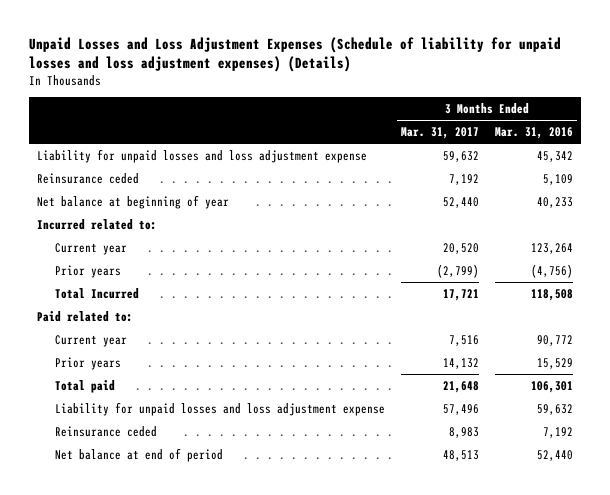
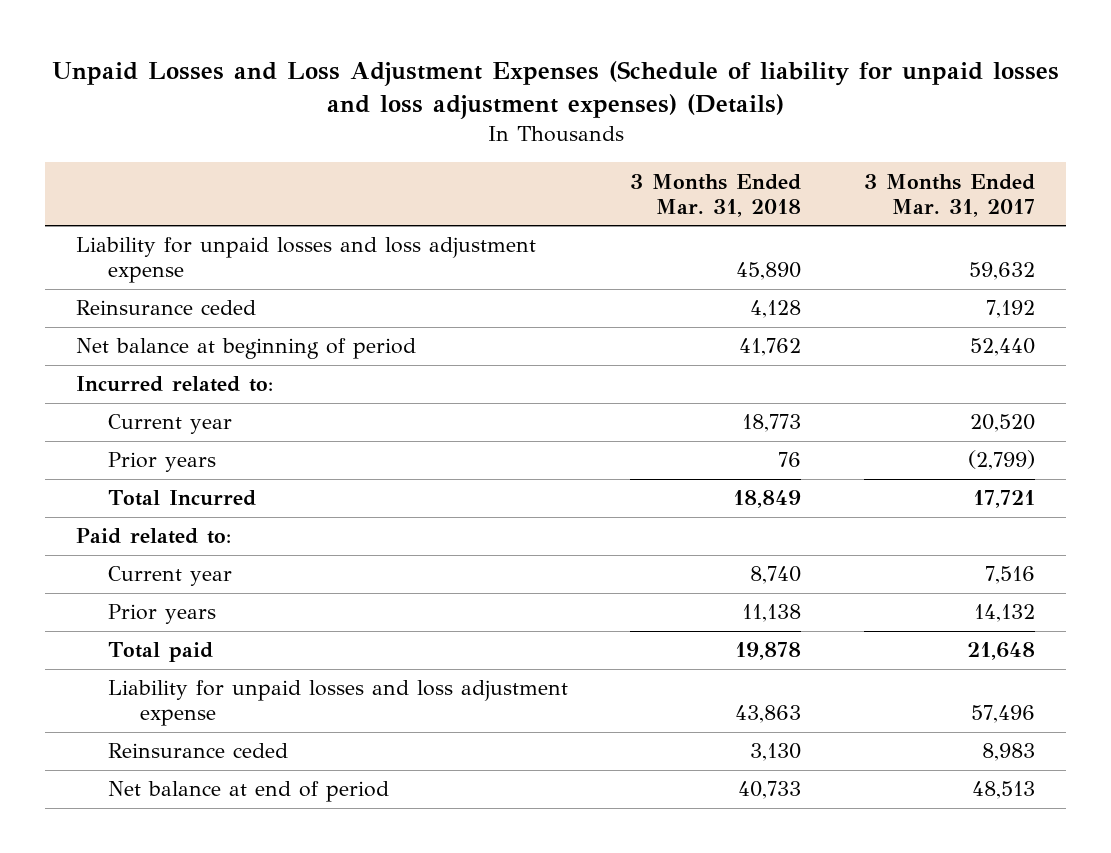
- | 3 Months Ended Mar. 31, 2017 | 3 Months Ended Mar. 31, 2016
+ | 3 Months Ended Mar. 31, 2018 | 3 Months Ended Mar. 31, 2017
- Net balance at beginning of year | 52,440 | 40,233
+ Net balance at beginning of period | 41,762 | 52,440

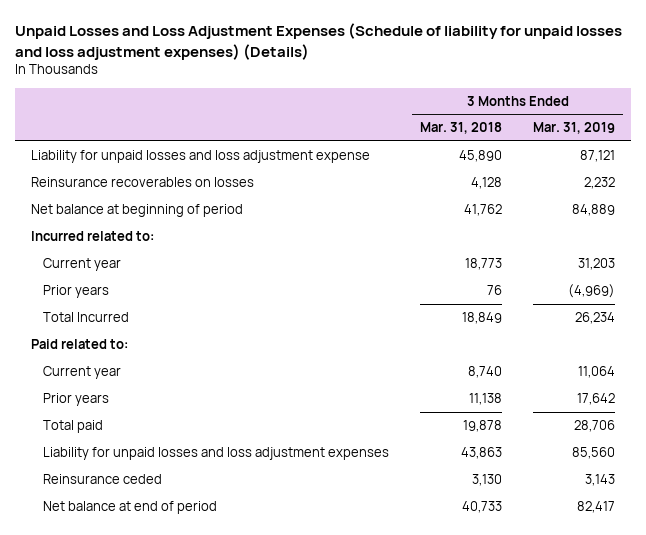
- | 3 Months Ended Mar. 31, 2018 | 3 Months Ended Mar. 31, 2017
+ | 3 Months Ended Mar. 31, 2018 | 3 Months Ended Mar. 31, 2019
- Reinsurance ceded | 4,128 | 7,192
+ Reinsurance recoverables on losses | 4,128 | 2,232
- Liability for unpaid losses and loss adjustment expense | 43,863 | 57,496
+ Liability for unpaid losses and loss adjustment expenses | 43,863 | 85,560

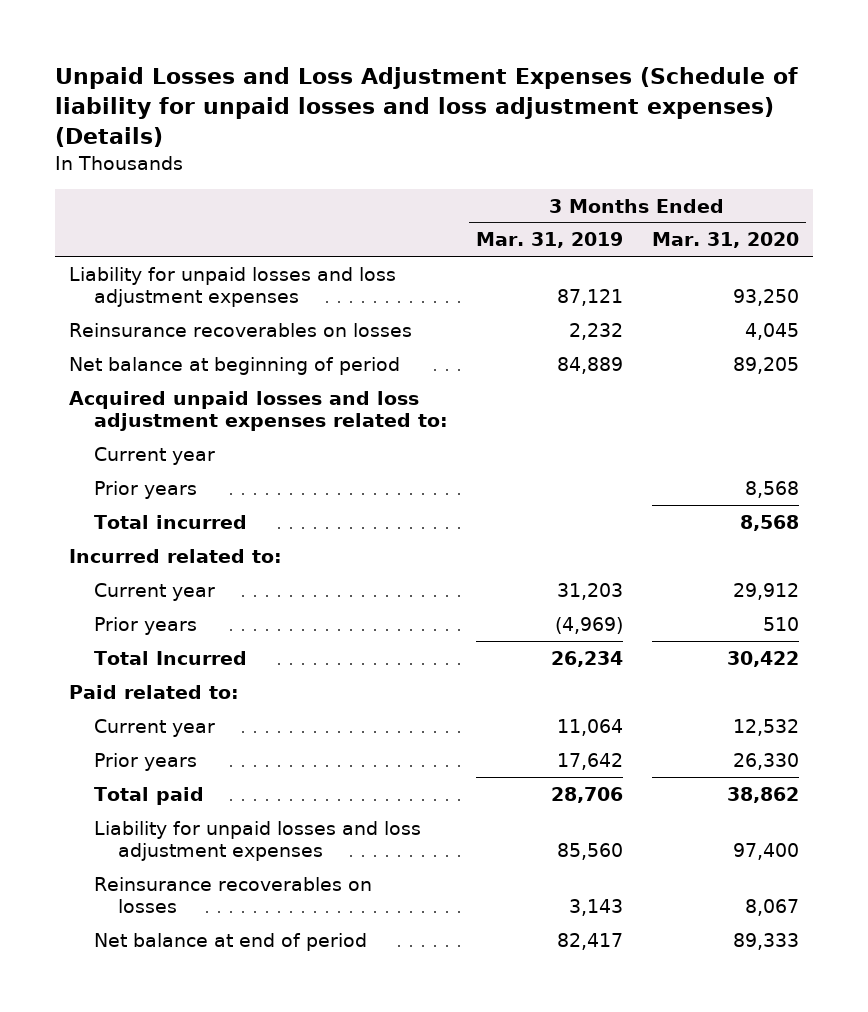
- | 3 Months Ended Mar. 31, 2018 | 3 Months Ended Mar. 31, 2019
+ | 3 Months Ended Mar. 31, 2019 | 3 Months Ended Mar. 31, 2020
- Liability for unpaid losses and loss adjustment expense | 45,890 | 87,121
+ Liability for unpaid losses and loss adjustment expenses | 87,121 | 93,250
+ Acquired unpaid losses and loss adjustment expenses related to:
+ Current year
+ Prior years | | 8,568
+ Total incurred | | 8,568
- Reinsurance ceded | 3,130 | 3,143
+ Reinsurance recoverables on losses | 3,143 | 8,067

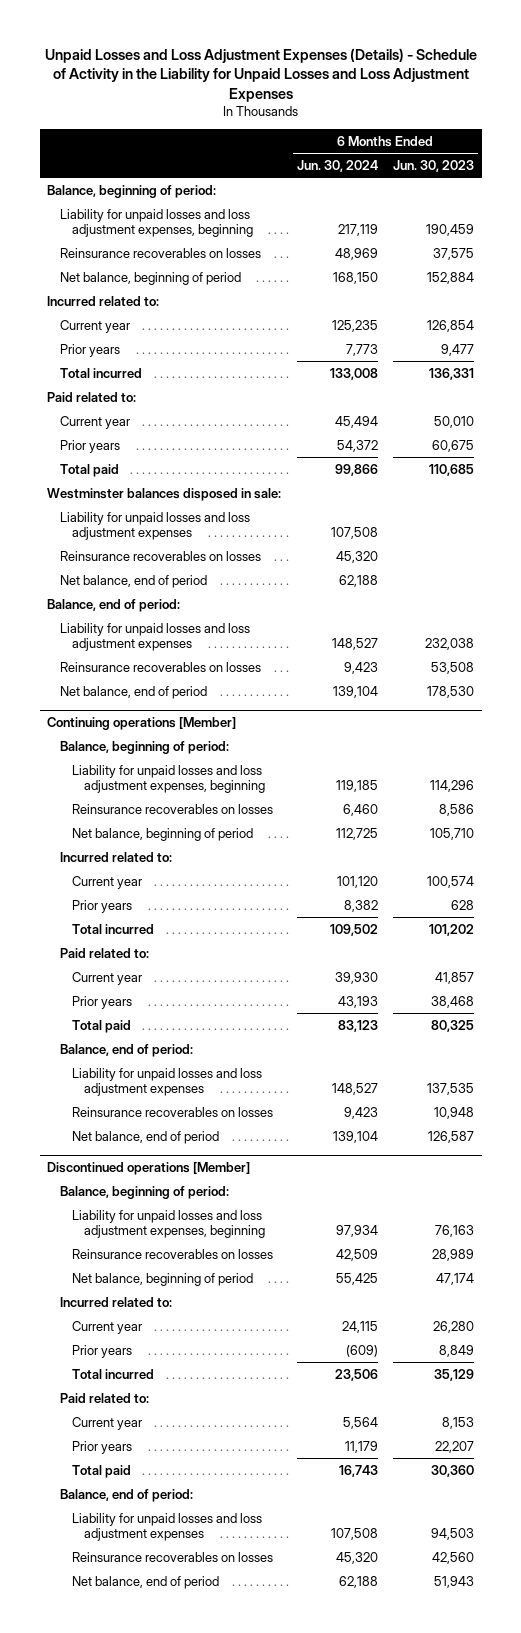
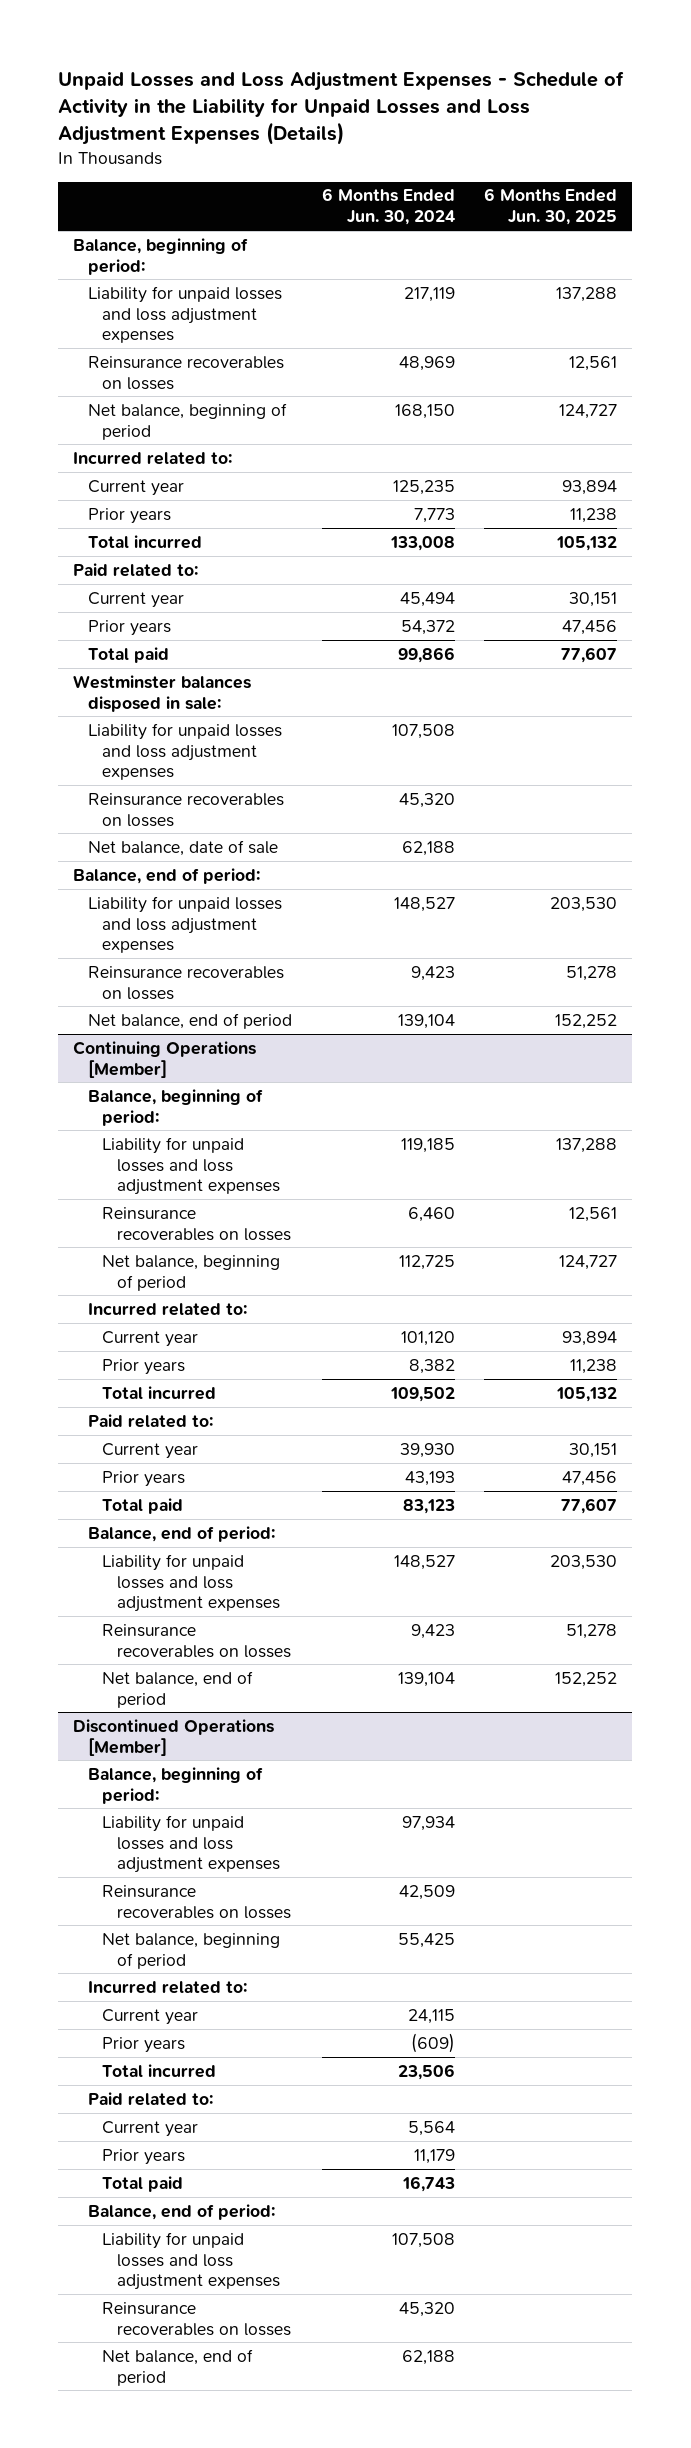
- Unpaid Losses and Loss Adjustment Expenses (Details) - Schedule of Activity in the Liability for Unpaid Losses and Loss Adjustment Expenses
+ Unpaid Losses and Loss Adjustment Expenses - Schedule of Activity in the Liability for Unpaid Losses and Loss Adjustment Expenses (Details)
- | 6 Months Ended Jun. 30, 2024 | 6 Months Ended Jun. 30, 2023
+ | 6 Months Ended Jun. 30, 2024 | 6 Months Ended Jun. 30, 2025
- Liability for unpaid losses and loss adjustment expenses, beginning | 217,119 | 190,459
+ Liability for unpaid losses and loss adjustment expenses | 217,119 | 137,288
- Net balance, end of period | 62,188 |
+ Net balance, date of sale | 62,188 |
- Continuing operations [Member]
+ Continuing Operations [Member]
- Liability for unpaid losses and loss adjustment expenses, beginning | 119,185 | 114,296
+ Liability for unpaid losses and loss adjustment expenses | 119,185 | 137,288
- Discontinued operations [Member]
+ Discontinued Operations [Member]
- Liability for unpaid losses and loss adjustment expenses, beginning | 97,934 | 76,163
+ Liability for unpaid losses and loss adjustment expenses | 97,934 |

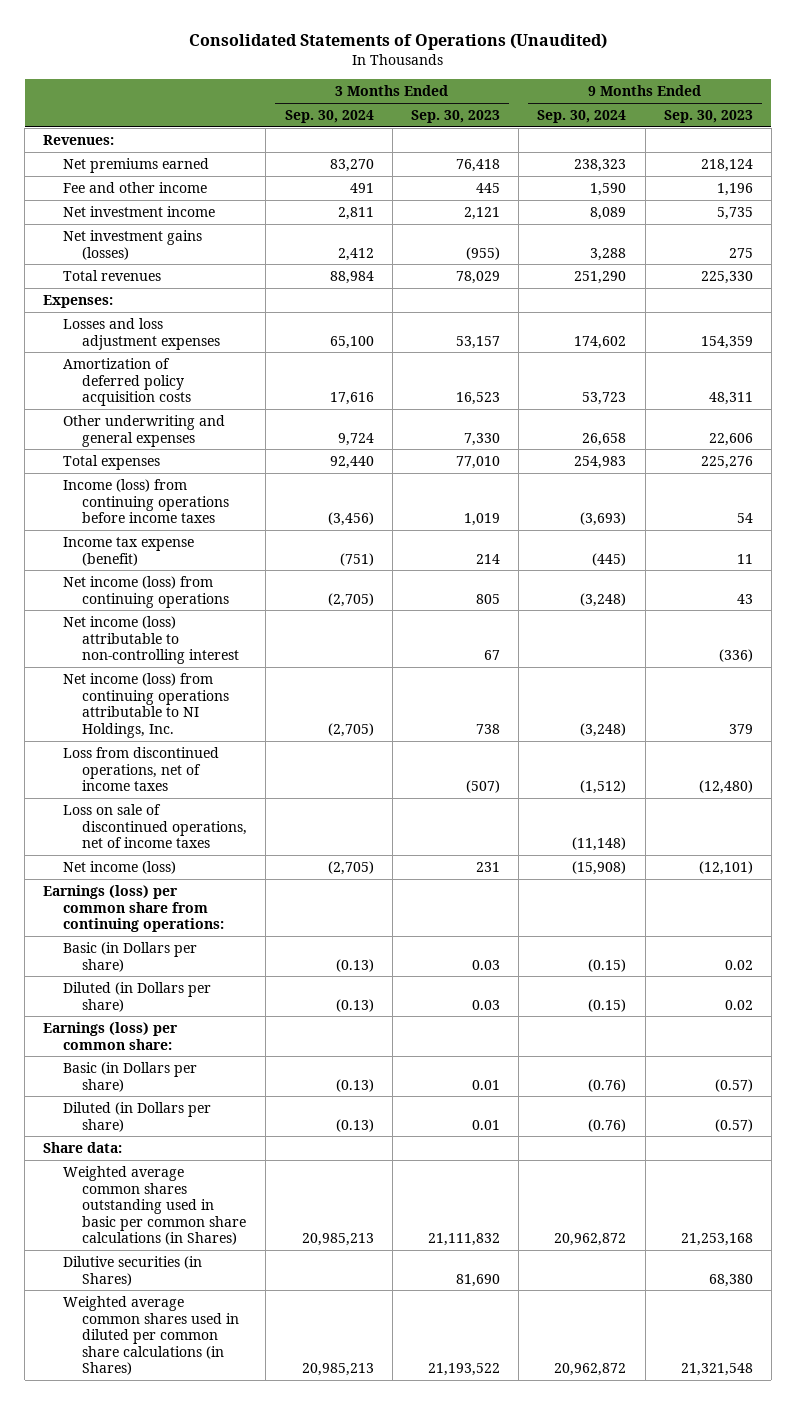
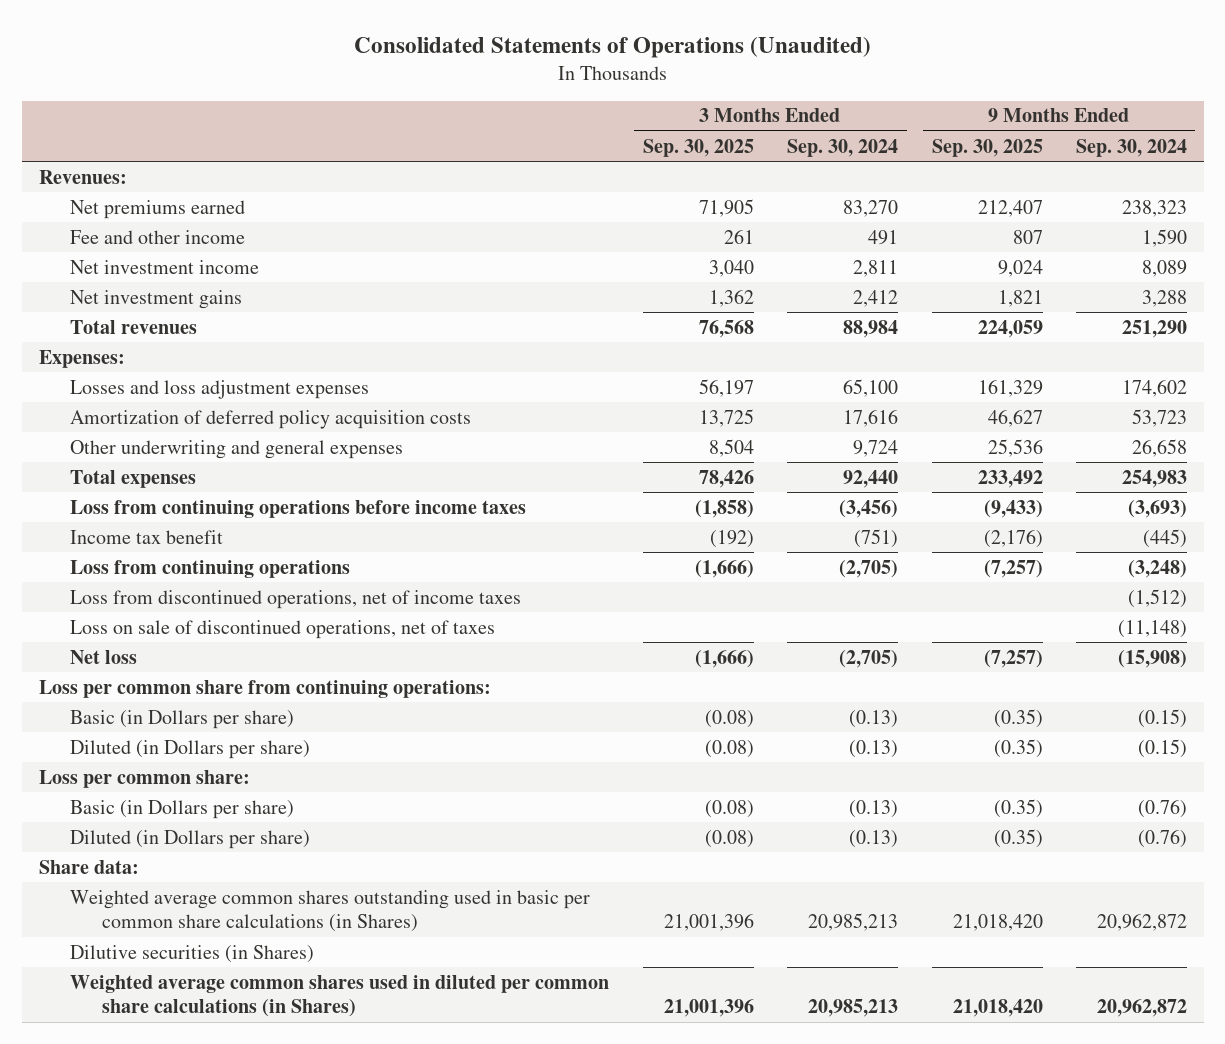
- | 3 Months Ended Sep. 30, 2024 | 3 Months Ended Sep. 30, 2023 | 9 Months Ended Sep. 30, 2024 | 9 Months Ended Sep. 30, 2023
+ | 3 Months Ended Sep. 30, 2025 | 3 Months Ended Sep. 30, 2024 | 9 Months Ended Sep. 30, 2025 | 9 Months Ended Sep. 30, 2024
- Net investment gains (losses) | 2,412 | (955) | 3,288 | 275
+ Net investment gains | 1,362 | 2,412 | 1,821 | 3,288
- Income (loss) from continuing operations before income taxes | (3,456) | 1,019 | (3,693) | 54
- Income tax expense (benefit) | (751) | 214 | (445) | 11
- Net income (loss) from continuing operations | (2,705) | 805 | (3,248) | 43
- Net income (loss) attributable to non-controlling interest | | 67 | | (336)
- Net income (loss) from continuing operations attributable to NI Holdings, Inc. | (2,705) | 738 | (3,248) | 379
+ Loss from continuing operations before income taxes | (1,858) | (3,456) | (9,433) | (3,693)
+ Income tax benefit | (192) | (751) | (2,176) | (445)
+ Loss from continuing operations | (1,666) | (2,705) | (7,257) | (3,248)
- Loss on sale of discontinued operations, net of income taxes | | | (11,148) |
- Net income (loss) | (2,705) | 231 | (15,908) | (12,101)
- Earnings (loss) per common share from continuing operations:
+ Loss on sale of discontinued operations, net of taxes | | | | (11,148)
+ Net loss | (1,666) | (2,705) | (7,257) | (15,908)
+ Loss per common share from continuing operations:
- Earnings (loss) per common share:
+ Loss per common share:

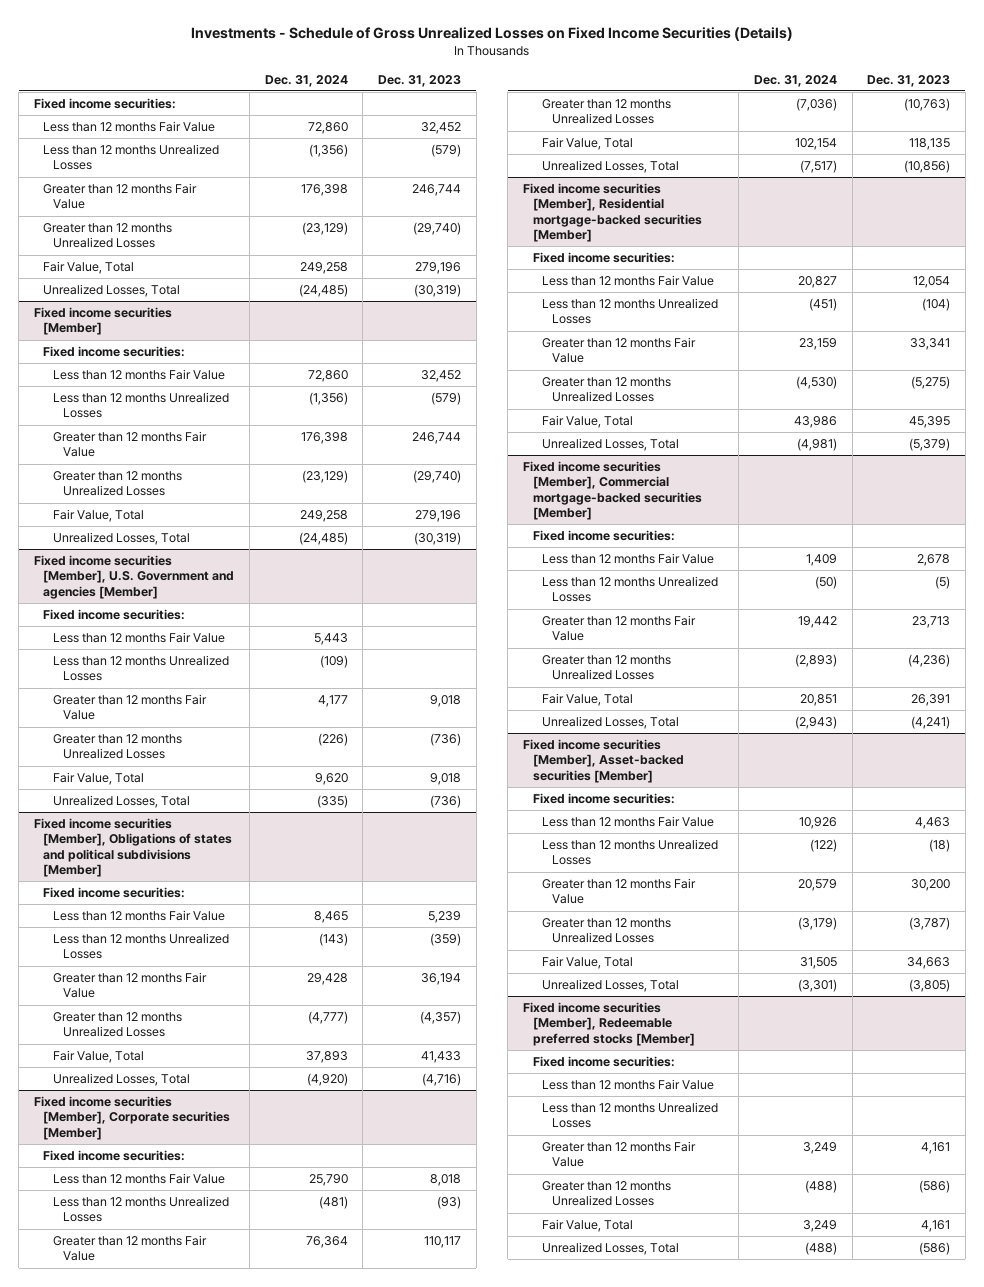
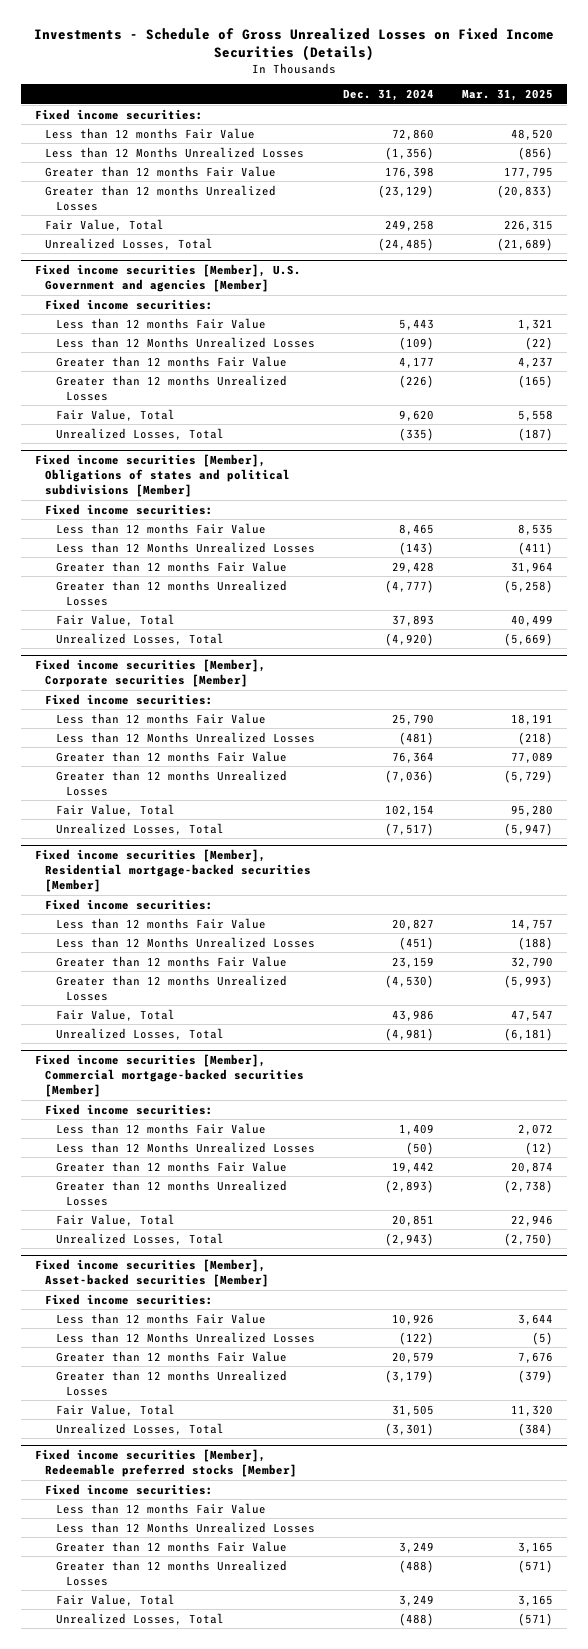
- | Dec. 31, 2024 | Dec. 31, 2023
+ | Dec. 31, 2024 | Mar. 31, 2025
- Less than 12 months Unrealized Losses | (1,356) | (579)
- Greater than 12 months Fair Value | 176,398 | 246,744
- Greater than 12 months Unrealized Losses | (23,129) | (29,740)
- Fair Value, Total | 249,258 | 279,196
- Unrealized Losses, Total | (24,485) | (30,319)
- Fixed income securities [Member]
- Fixed income securities:
- Less than 12 months Fair Value | 72,860 | 32,452
- Less than 12 months Unrealized Losses | (1,356) | (579)
+ Less than 12 Months Unrealized Losses | (1,356) | (856)
@ Fixed income securities [Member], U.S. Government and agencies [Member]
- Less than 12 months Unrealized Losses | (109) |
+ Less than 12 Months Unrealized Losses | (109) | (22)
@ Fixed income securities [Member], Obligations of states and political subdivisions [Member]
- Less than 12 months Unrealized Losses | (143) | (359)
+ Less than 12 Months Unrealized Losses | (143) | (411)
@ Fixed income securities [Member], Corporate securities [Member]
- Less than 12 months Unrealized Losses | (481) | (93)
+ Less than 12 Months Unrealized Losses | (481) | (218)
@ Fixed income securities [Member], Residential mortgage-backed securities [Member]
- Less than 12 months Unrealized Losses | (451) | (104)
+ Less than 12 Months Unrealized Losses | (451) | (188)
@ Fixed income securities [Member], Commercial mortgage-backed securities [Member]
- Less than 12 months Unrealized Losses | (50) | (5)
+ Less than 12 Months Unrealized Losses | (50) | (12)
@ Fixed income securities [Member], Asset-backed securities [Member]
- Less than 12 months Unrealized Losses | (122) | (18)
+ Less than 12 Months Unrealized Losses | (122) | (5)
@ Fixed income securities [Member], Redeemable preferred stocks [Member]
- Less than 12 months Unrealized Losses
+ Less than 12 Months Unrealized Losses

